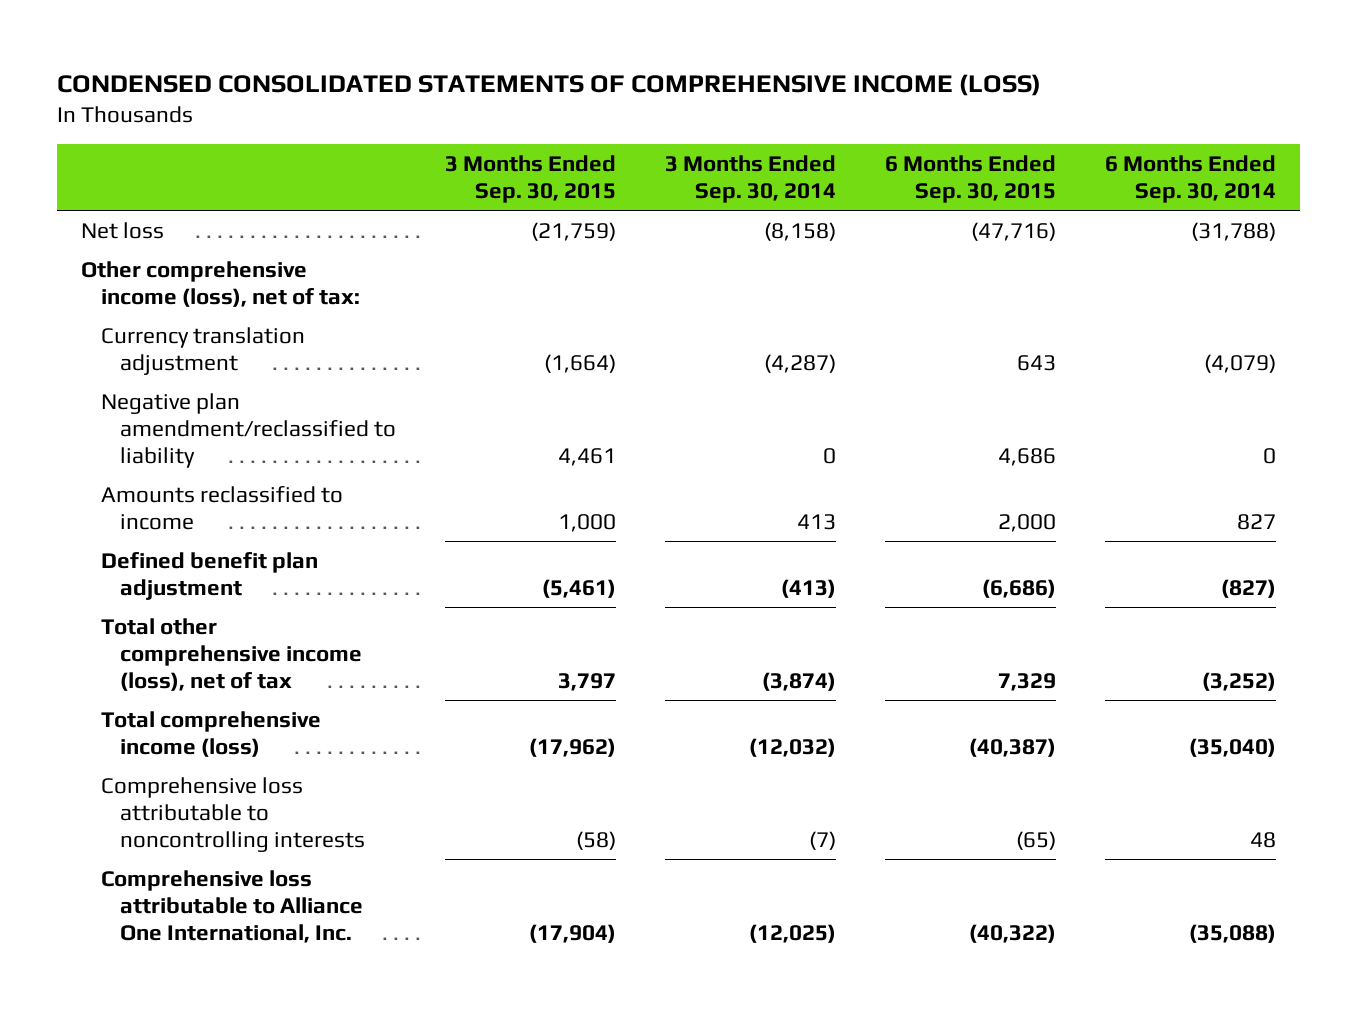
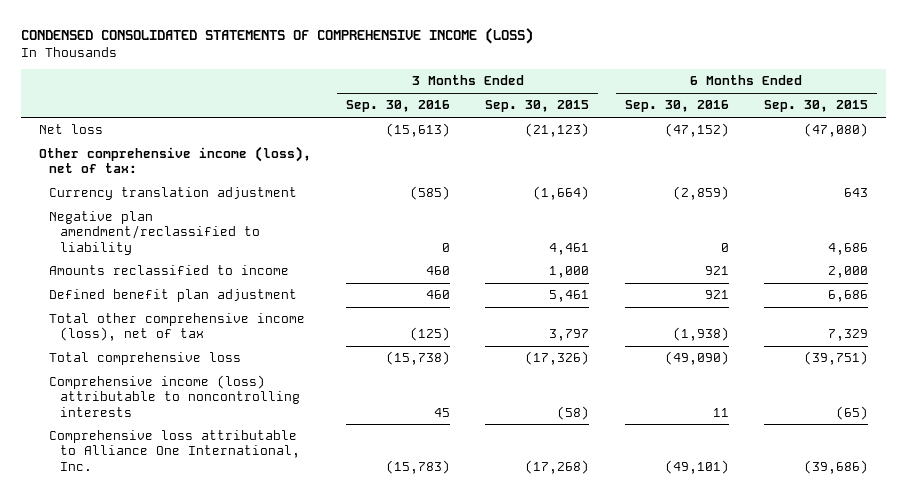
- | 3 Months Ended Sep. 30, 2015 | 3 Months Ended Sep. 30, 2014 | 6 Months Ended Sep. 30, 2015 | 6 Months Ended Sep. 30, 2014
+ | 3 Months Ended Sep. 30, 2016 | 3 Months Ended Sep. 30, 2015 | 6 Months Ended Sep. 30, 2016 | 6 Months Ended Sep. 30, 2015
- Net loss | (21,759) | (8,158) | (47,716) | (31,788)
+ Net loss | (15,613) | (21,123) | (47,152) | (47,080)
- Defined benefit plan adjustment | (5,461) | (413) | (6,686) | (827)
+ Defined benefit plan adjustment | 460 | 5,461 | 921 | 6,686
- Total comprehensive income (loss) | (17,962) | (12,032) | (40,387) | (35,040)
- Comprehensive loss attributable to noncontrolling interests | (58) | (7) | (65) | 48
- Comprehensive loss attributable to Alliance One International, Inc. | (17,904) | (12,025) | (40,322) | (35,088)
+ Total comprehensive loss | (15,738) | (17,326) | (49,090) | (39,751)
+ Comprehensive income (loss) attributable to noncontrolling interests | 45 | (58) | 11 | (65)
+ Comprehensive loss attributable to Alliance One International, Inc. | (15,783) | (17,268) | (49,101) | (39,686)

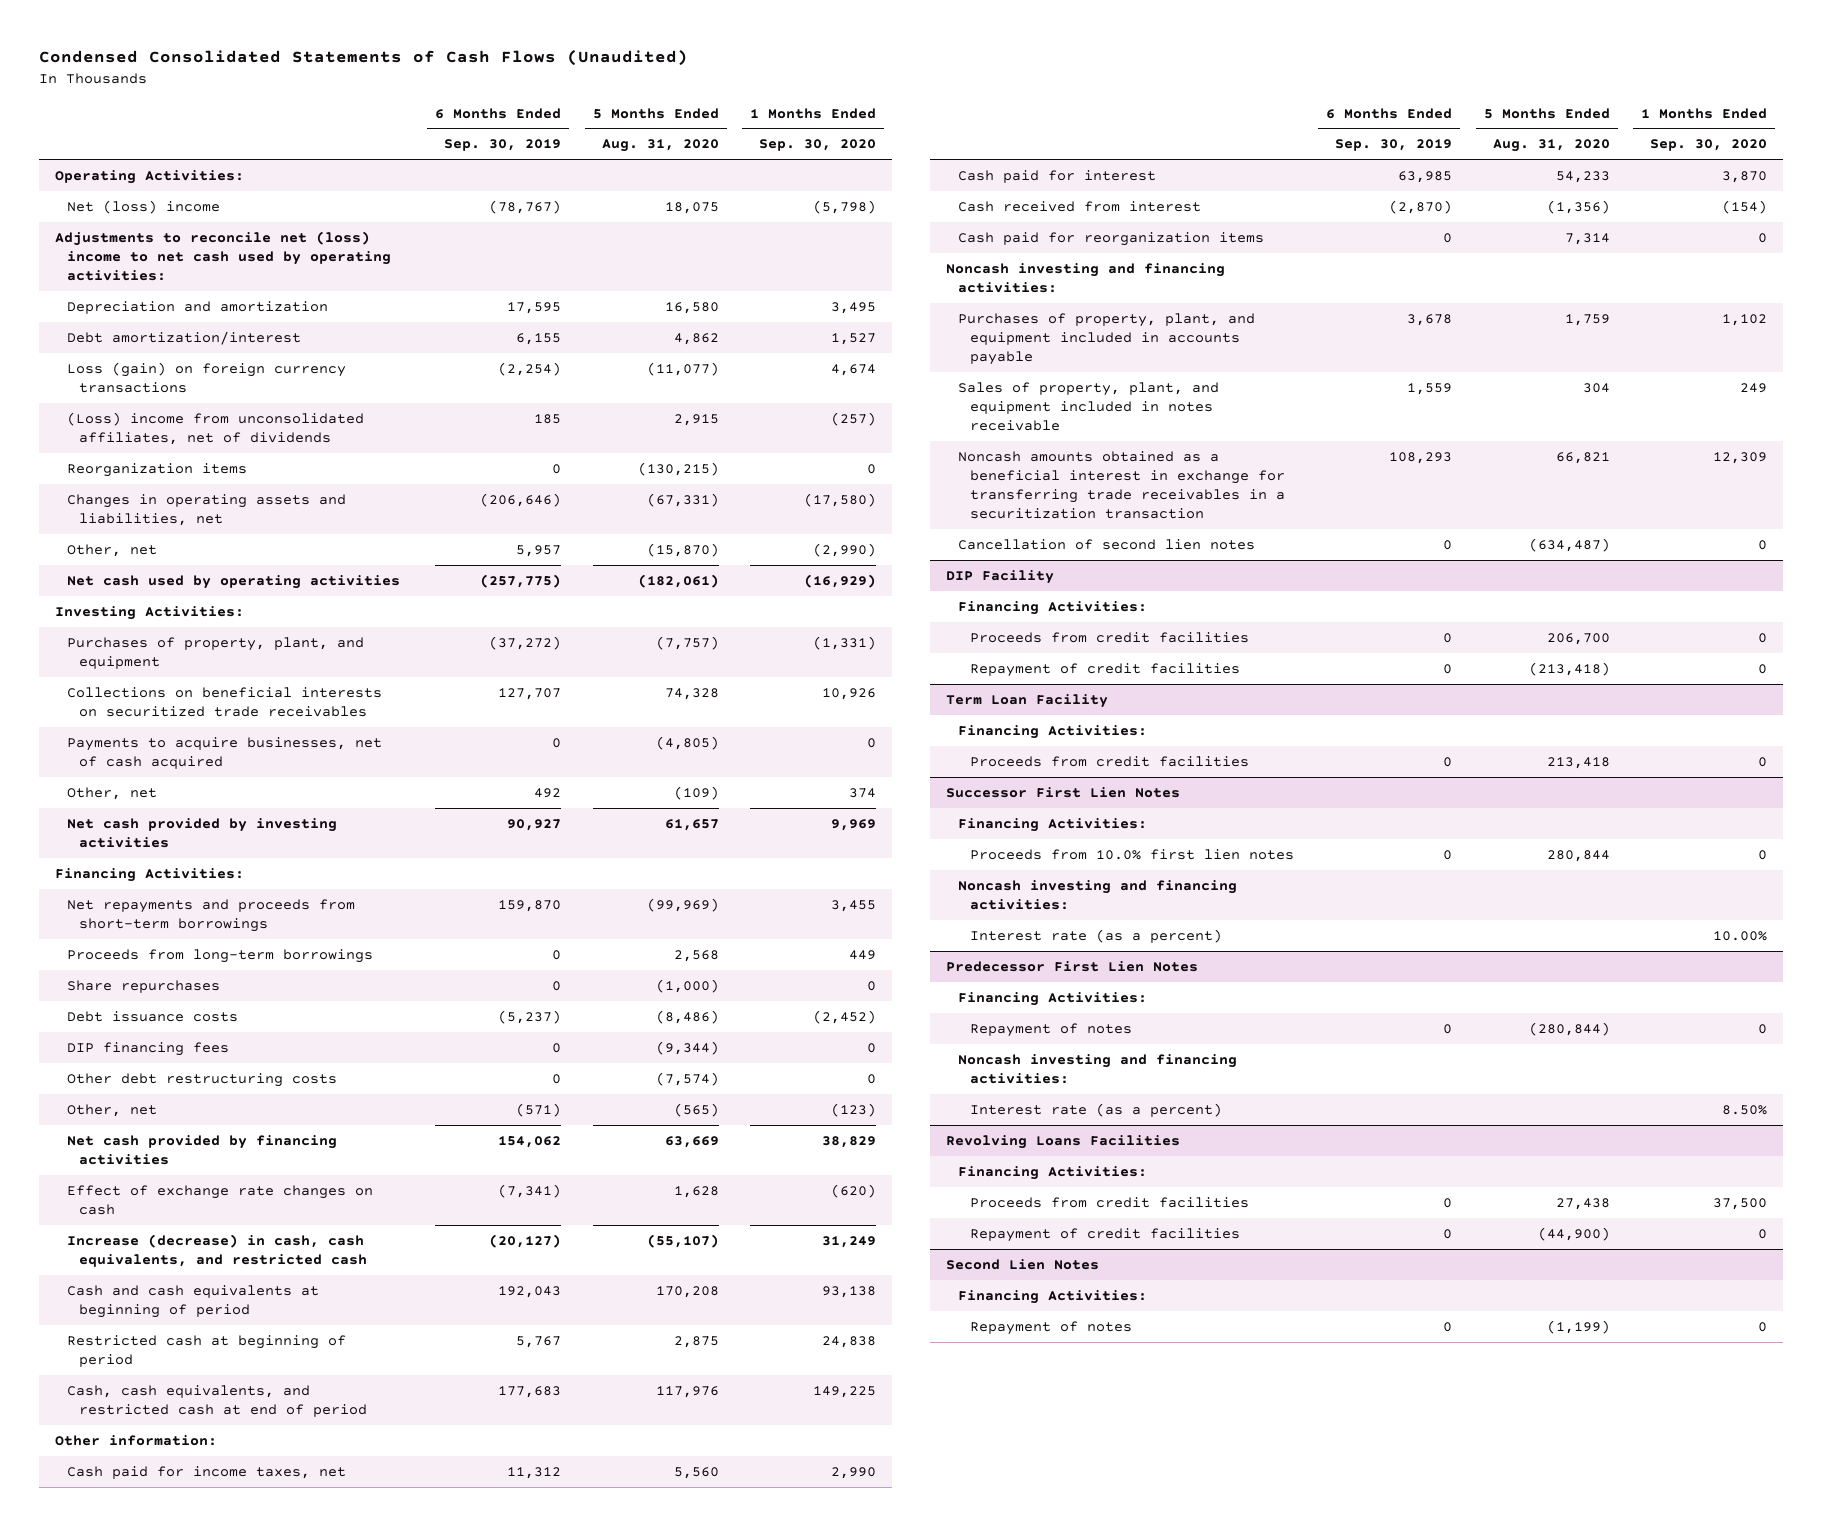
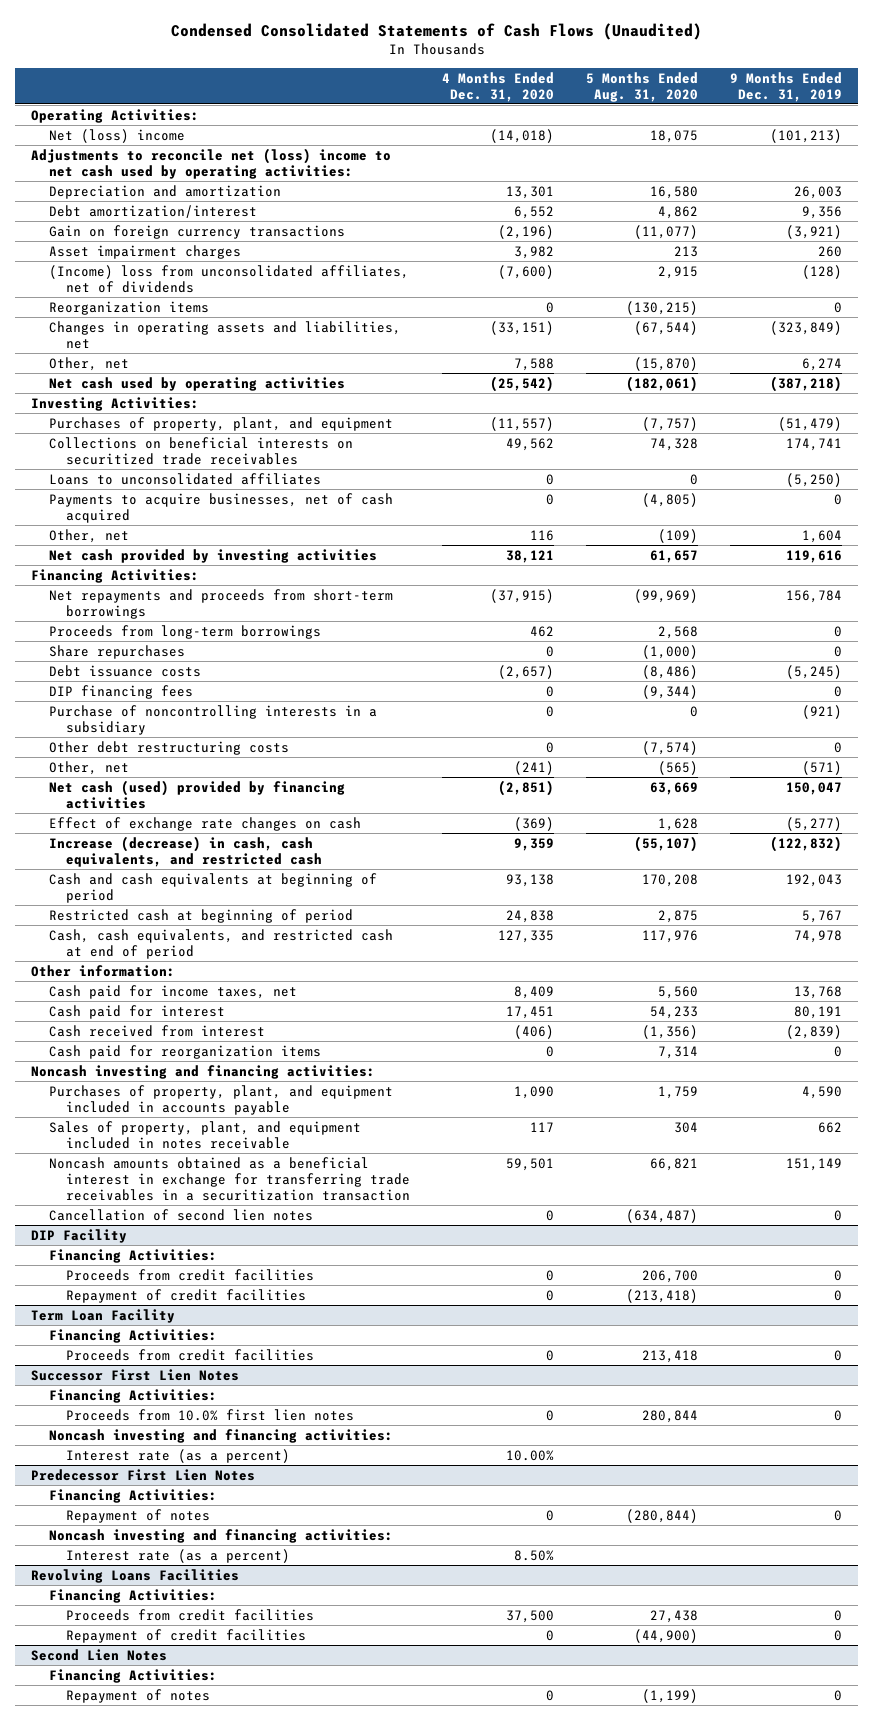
- | 6 Months Ended Sep. 30, 2019 | 5 Months Ended Aug. 31, 2020 | 1 Months Ended Sep. 30, 2020
+ | 4 Months Ended Dec. 31, 2020 | 5 Months Ended Aug. 31, 2020 | 9 Months Ended Dec. 31, 2019
- Loss (gain) on foreign currency transactions | (2,254) | (11,077) | 4,674
- (Loss) income from unconsolidated affiliates, net of dividends | 185 | 2,915 | (257)
+ Gain on foreign currency transactions | (2,196) | (11,077) | (3,921)
+ Asset impairment charges | 3,982 | 213 | 260
+ (Income) loss from unconsolidated affiliates, net of dividends | (7,600) | 2,915 | (128)
- Changes in operating assets and liabilities, net | (206,646) | (67,331) | (17,580)
+ Changes in operating assets and liabilities, net | (33,151) | (67,544) | (323,849)
+ Loans to unconsolidated affiliates | 0 | 0 | (5,250)
+ Purchase of noncontrolling interests in a subsidiary | 0 | 0 | (921)
- Net cash provided by financing activities | 154,062 | 63,669 | 38,829
+ Net cash (used) provided by financing activities | (2,851) | 63,669 | 150,047

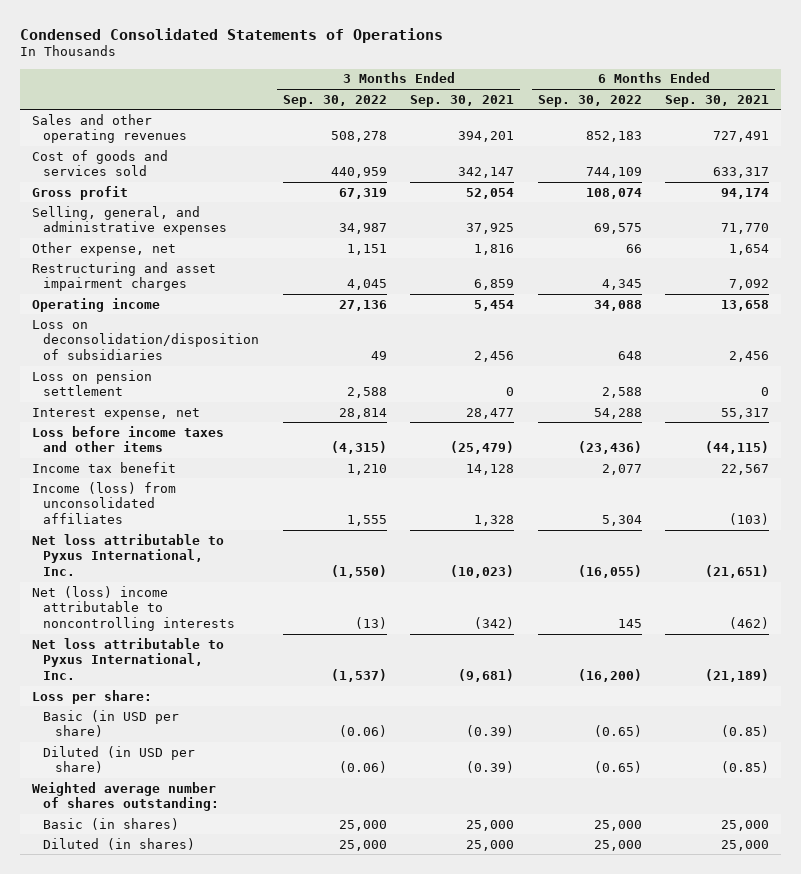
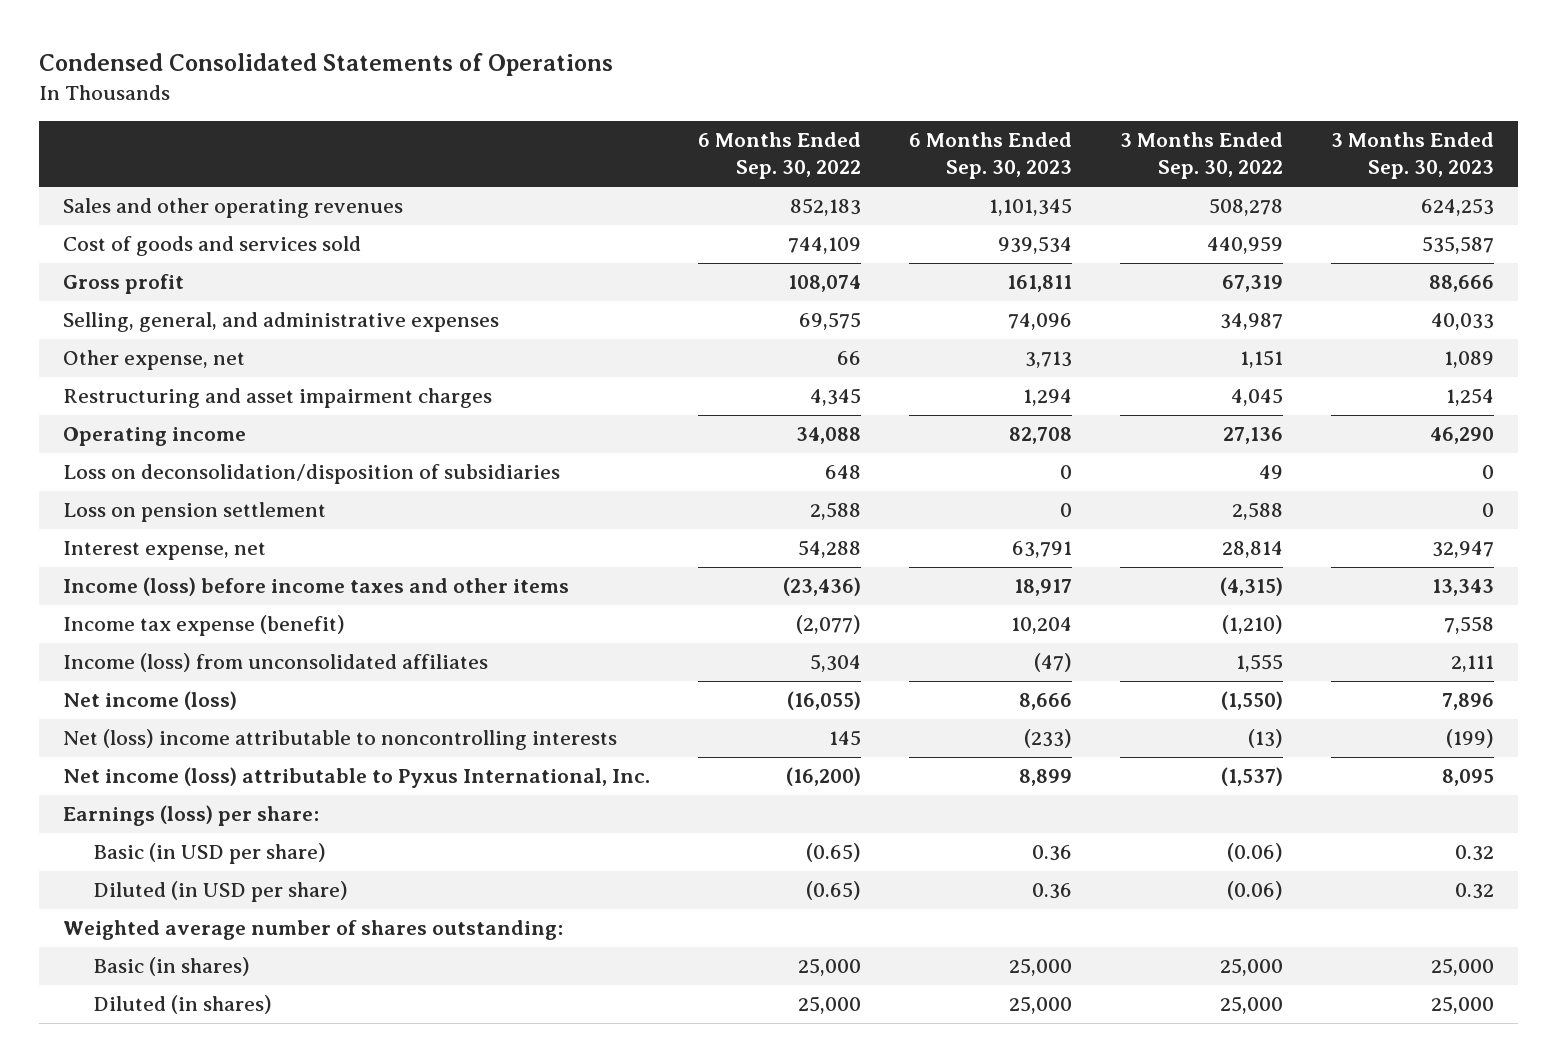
- | 3 Months Ended Sep. 30, 2022 | 3 Months Ended Sep. 30, 2021 | 6 Months Ended Sep. 30, 2022 | 6 Months Ended Sep. 30, 2021
+ | 6 Months Ended Sep. 30, 2022 | 6 Months Ended Sep. 30, 2023 | 3 Months Ended Sep. 30, 2022 | 3 Months Ended Sep. 30, 2023
- Loss before income taxes and other items | (4,315) | (25,479) | (23,436) | (44,115)
- Income tax benefit | 1,210 | 14,128 | 2,077 | 22,567
+ Income (loss) before income taxes and other items | (23,436) | 18,917 | (4,315) | 13,343
+ Income tax expense (benefit) | (2,077) | 10,204 | (1,210) | 7,558
- Net loss attributable to Pyxus International, Inc. | (1,550) | (10,023) | (16,055) | (21,651)
+ Net income (loss) | (16,055) | 8,666 | (1,550) | 7,896
- Net loss attributable to Pyxus International, Inc. | (1,537) | (9,681) | (16,200) | (21,189)
- Loss per share:
+ Net income (loss) attributable to Pyxus International, Inc. | (16,200) | 8,899 | (1,537) | 8,095
+ Earnings (loss) per share:

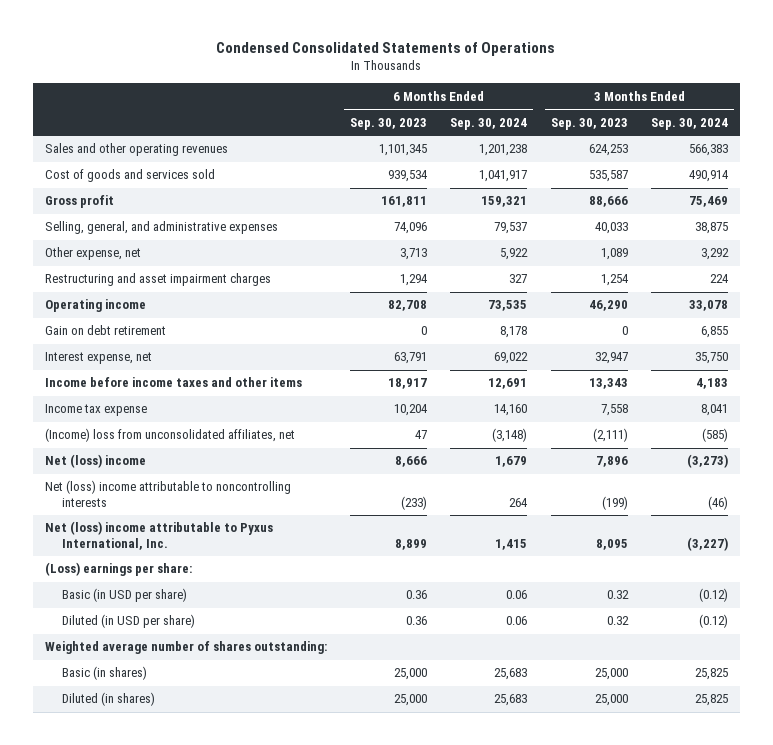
- | 6 Months Ended Sep. 30, 2022 | 6 Months Ended Sep. 30, 2023 | 3 Months Ended Sep. 30, 2022 | 3 Months Ended Sep. 30, 2023
+ | 6 Months Ended Sep. 30, 2023 | 6 Months Ended Sep. 30, 2024 | 3 Months Ended Sep. 30, 2023 | 3 Months Ended Sep. 30, 2024
- Loss on deconsolidation/disposition of subsidiaries | 648 | 0 | 49 | 0
- Loss on pension settlement | 2,588 | 0 | 2,588 | 0
+ Gain on debt retirement | 0 | 8,178 | 0 | 6,855
- Income (loss) before income taxes and other items | (23,436) | 18,917 | (4,315) | 13,343
- Income tax expense (benefit) | (2,077) | 10,204 | (1,210) | 7,558
- Income (loss) from unconsolidated affiliates | 5,304 | (47) | 1,555 | 2,111
- Net income (loss) | (16,055) | 8,666 | (1,550) | 7,896
+ Income before income taxes and other items | 18,917 | 12,691 | 13,343 | 4,183
+ Income tax expense | 10,204 | 14,160 | 7,558 | 8,041
+ (Income) loss from unconsolidated affiliates, net | 47 | (3,148) | (2,111) | (585)
+ Net (loss) income | 8,666 | 1,679 | 7,896 | (3,273)
- Net income (loss) attributable to Pyxus International, Inc. | (16,200) | 8,899 | (1,537) | 8,095
- Earnings (loss) per share:
+ Net (loss) income attributable to Pyxus International, Inc. | 8,899 | 1,415 | 8,095 | (3,227)
+ (Loss) earnings per share:

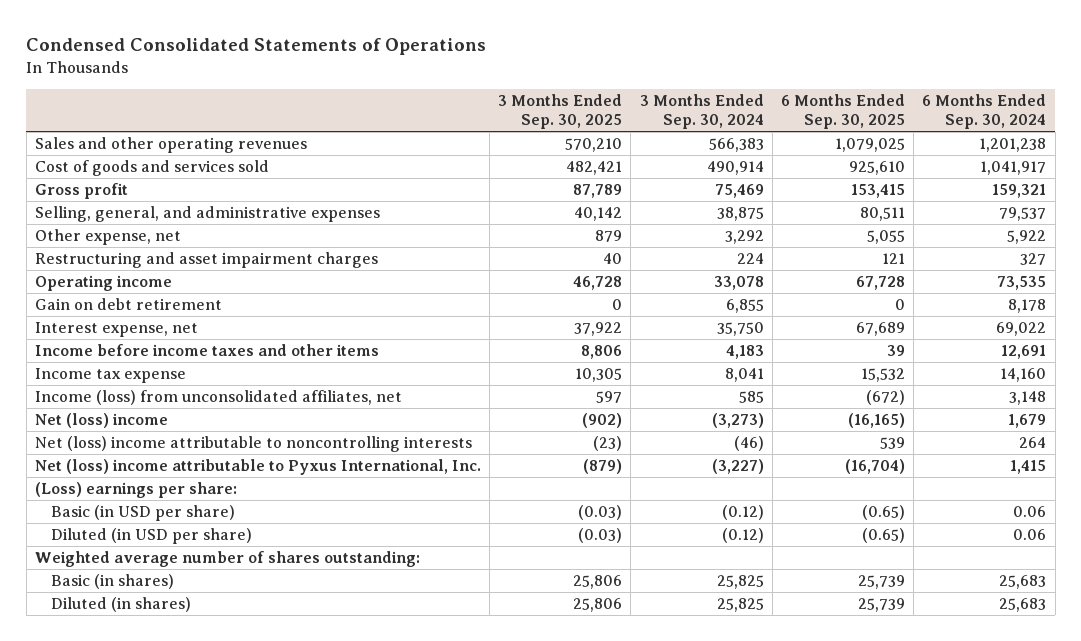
- | 6 Months Ended Sep. 30, 2023 | 6 Months Ended Sep. 30, 2024 | 3 Months Ended Sep. 30, 2023 | 3 Months Ended Sep. 30, 2024
+ | 3 Months Ended Sep. 30, 2025 | 3 Months Ended Sep. 30, 2024 | 6 Months Ended Sep. 30, 2025 | 6 Months Ended Sep. 30, 2024
- (Income) loss from unconsolidated affiliates, net | 47 | (3,148) | (2,111) | (585)
+ Income (loss) from unconsolidated affiliates, net | 597 | 585 | (672) | 3,148

